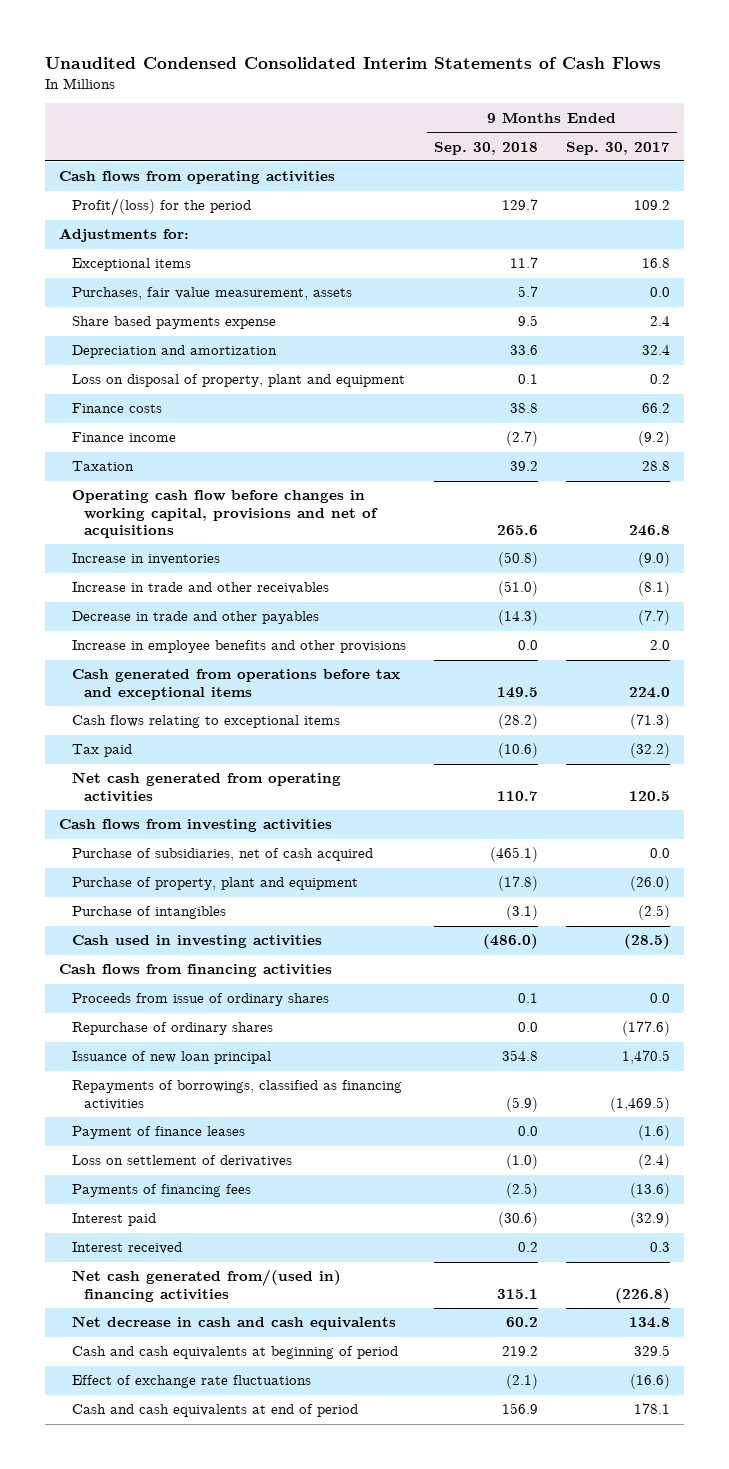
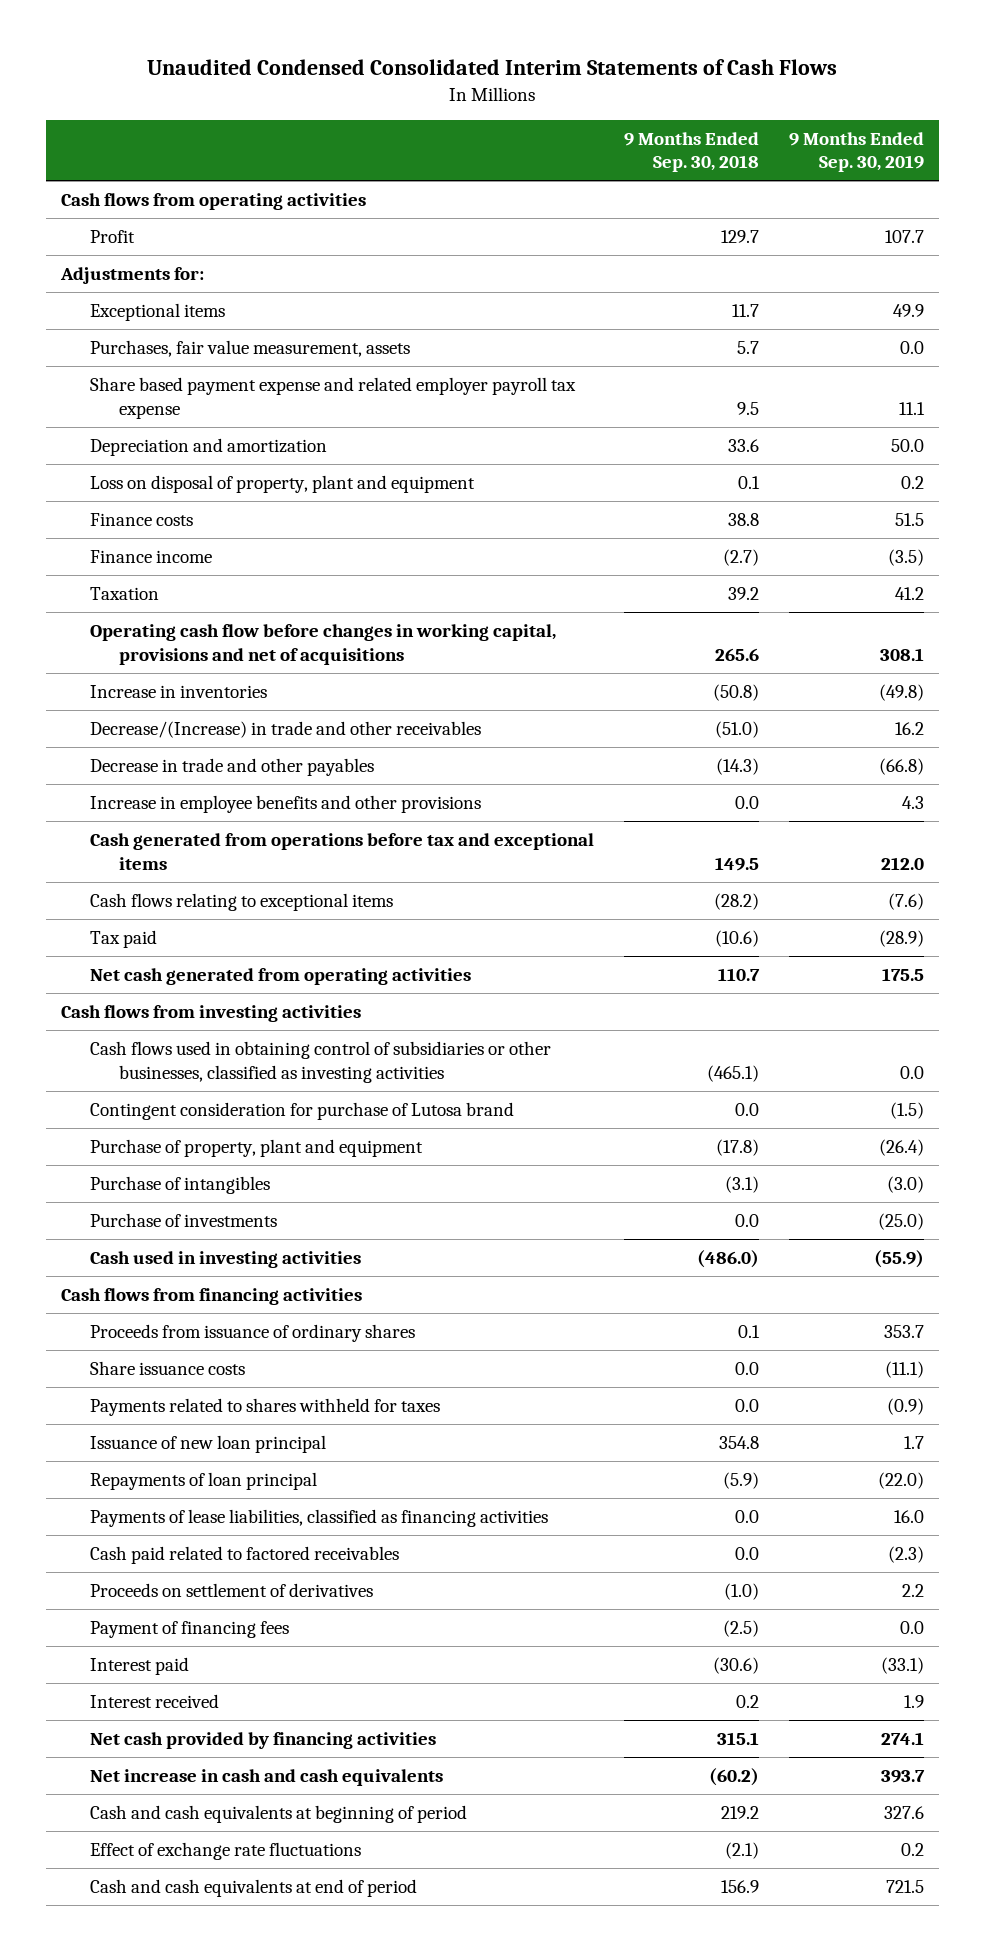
- | 9 Months Ended Sep. 30, 2018 | 9 Months Ended Sep. 30, 2017
+ | 9 Months Ended Sep. 30, 2018 | 9 Months Ended Sep. 30, 2019
- Profit/(loss) for the period | 129.7 | 109.2
+ Profit | 129.7 | 107.7
- Share based payments expense | 9.5 | 2.4
+ Share based payment expense and related employer payroll tax expense | 9.5 | 11.1
- Increase in trade and other receivables | (51.0) | (8.1)
+ Decrease/(Increase) in trade and other receivables | (51.0) | 16.2
- Purchase of subsidiaries, net of cash acquired | (465.1) | 0.0
+ Cash flows used in obtaining control of subsidiaries or other businesses, classified as investing activities | (465.1) | 0.0
+ Contingent consideration for purchase of Lutosa brand | 0.0 | (1.5)
+ Purchase of investments | 0.0 | (25.0)
- Proceeds from issue of ordinary shares | 0.1 | 0.0
- Repurchase of ordinary shares | 0.0 | (177.6)
+ Proceeds from issuance of ordinary shares | 0.1 | 353.7
+ Share issuance costs | 0.0 | (11.1)
+ Payments related to shares withheld for taxes | 0.0 | (0.9)
- Repayments of borrowings, classified as financing activities | (5.9) | (1,469.5)
- Payment of finance leases | 0.0 | (1.6)
- Loss on settlement of derivatives | (1.0) | (2.4)
- Payments of financing fees | (2.5) | (13.6)
+ Repayments of loan principal | (5.9) | (22.0)
+ Payments of lease liabilities, classified as financing activities | 0.0 | 16.0
+ Cash paid related to factored receivables | 0.0 | (2.3)
+ Proceeds on settlement of derivatives | (1.0) | 2.2
+ Payment of financing fees | (2.5) | 0.0
- Net cash generated from/(used in) financing activities | 315.1 | (226.8)
- Net decrease in cash and cash equivalents | 60.2 | 134.8
+ Net cash provided by financing activities | 315.1 | 274.1
+ Net increase in cash and cash equivalents | (60.2) | 393.7

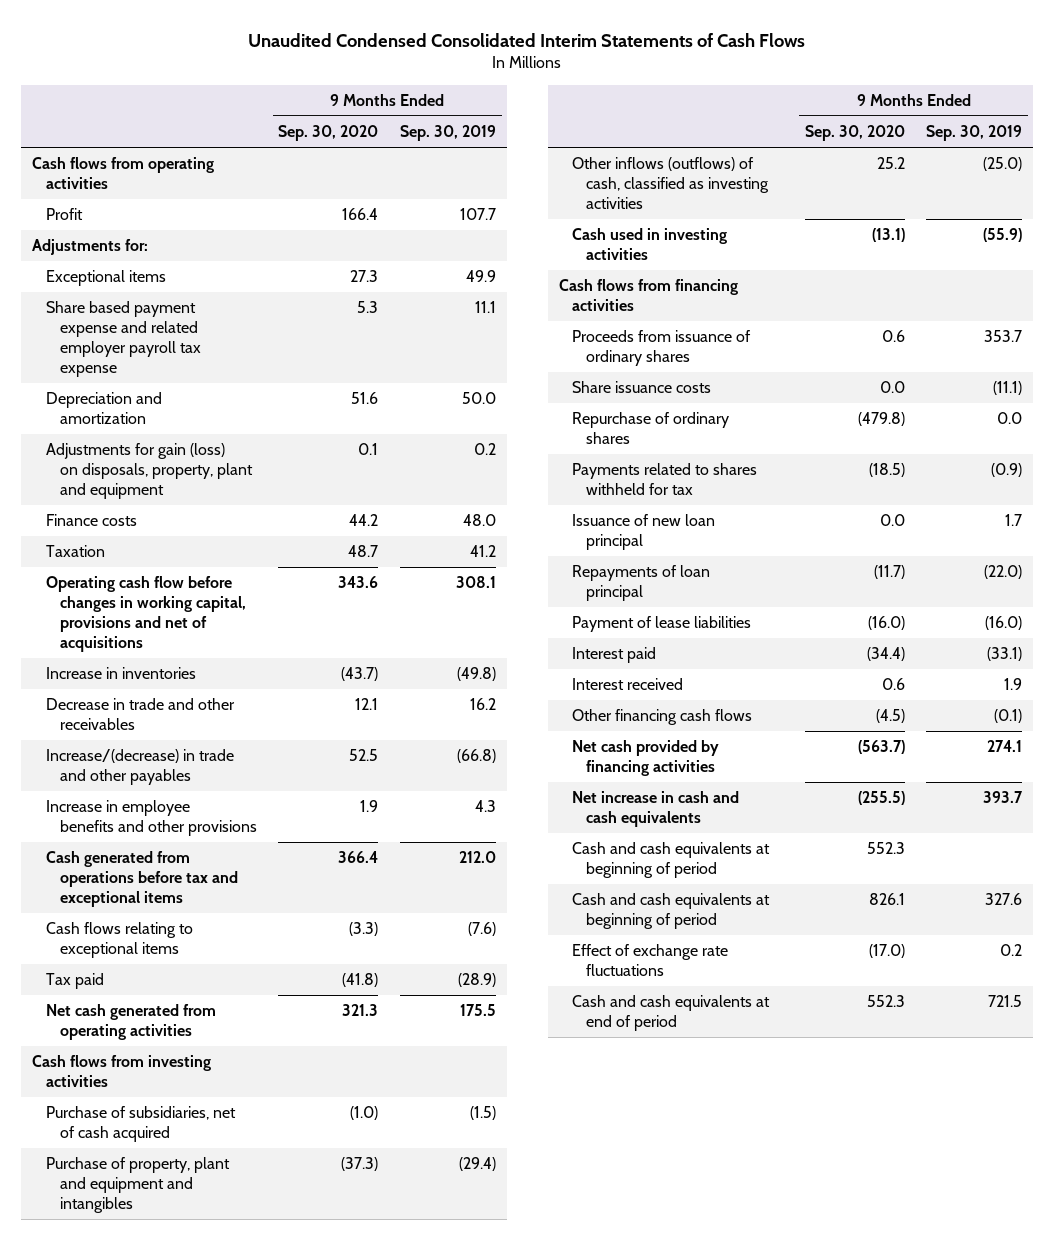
- | 9 Months Ended Sep. 30, 2018 | 9 Months Ended Sep. 30, 2019
+ | 9 Months Ended Sep. 30, 2020 | 9 Months Ended Sep. 30, 2019
- Purchases, fair value measurement, assets | 5.7 | 0.0
- Loss on disposal of property, plant and equipment | 0.1 | 0.2
- Finance costs | 38.8 | 51.5
- Finance income | (2.7) | (3.5)
+ Adjustments for gain (loss) on disposals, property, plant and equipment | 0.1 | 0.2
+ Finance costs | 44.2 | 48.0
- Decrease/(Increase) in trade and other receivables | (51.0) | 16.2
- Decrease in trade and other payables | (14.3) | (66.8)
+ Decrease in trade and other receivables | 12.1 | 16.2
+ Increase/(decrease) in trade and other payables | 52.5 | (66.8)
- Cash flows used in obtaining control of subsidiaries or other businesses, classified as investing activities | (465.1) | 0.0
- Contingent consideration for purchase of Lutosa brand | 0.0 | (1.5)
- Purchase of property, plant and equipment | (17.8) | (26.4)
- Purchase of intangibles | (3.1) | (3.0)
- Purchase of investments | 0.0 | (25.0)
+ Purchase of subsidiaries, net of cash acquired | (1.0) | (1.5)
+ Purchase of property, plant and equipment and intangibles | (37.3) | (29.4)
+ Other inflows (outflows) of cash, classified as investing activities | 25.2 | (25.0)
- Payments related to shares withheld for taxes | 0.0 | (0.9)
+ Repurchase of ordinary shares | (479.8) | 0.0
+ Payments related to shares withheld for tax | (18.5) | (0.9)
- Payments of lease liabilities, classified as financing activities | 0.0 | 16.0
- Cash paid related to factored receivables | 0.0 | (2.3)
- Proceeds on settlement of derivatives | (1.0) | 2.2
- Payment of financing fees | (2.5) | 0.0
+ Payment of lease liabilities | (16.0) | (16.0)
+ Other financing cash flows | (4.5) | (0.1)
+ Cash and cash equivalents at beginning of period | 552.3 |

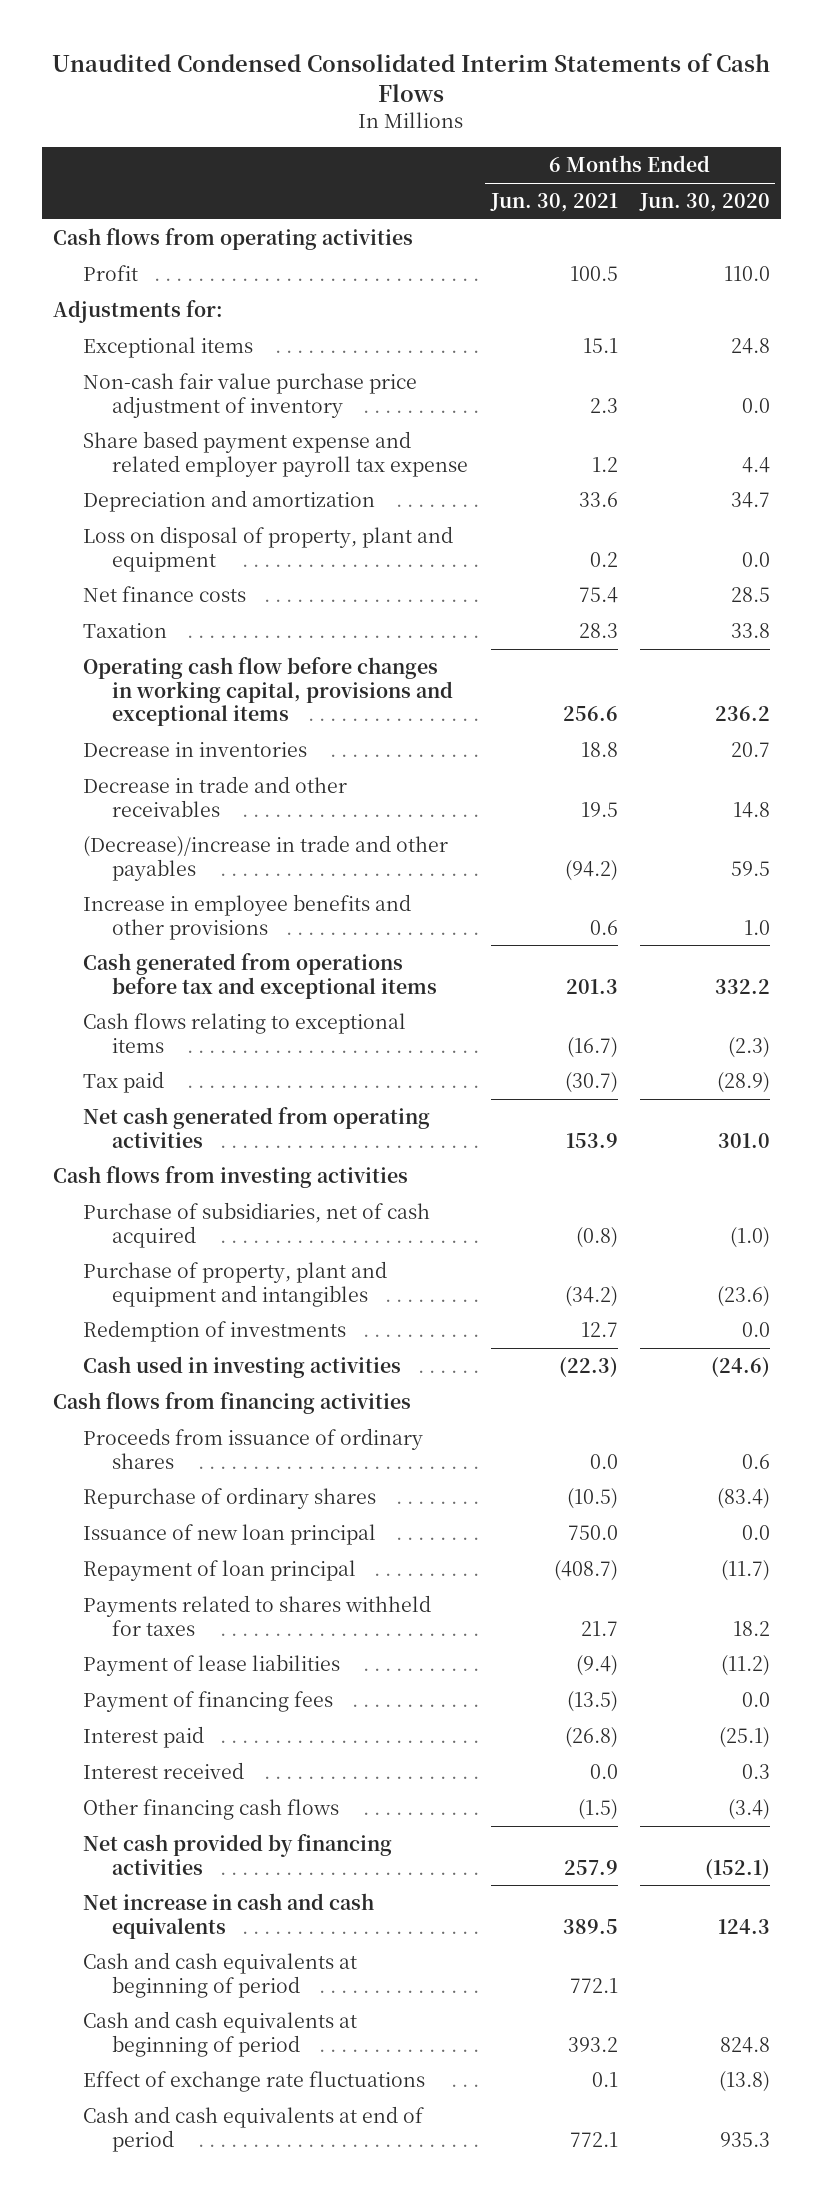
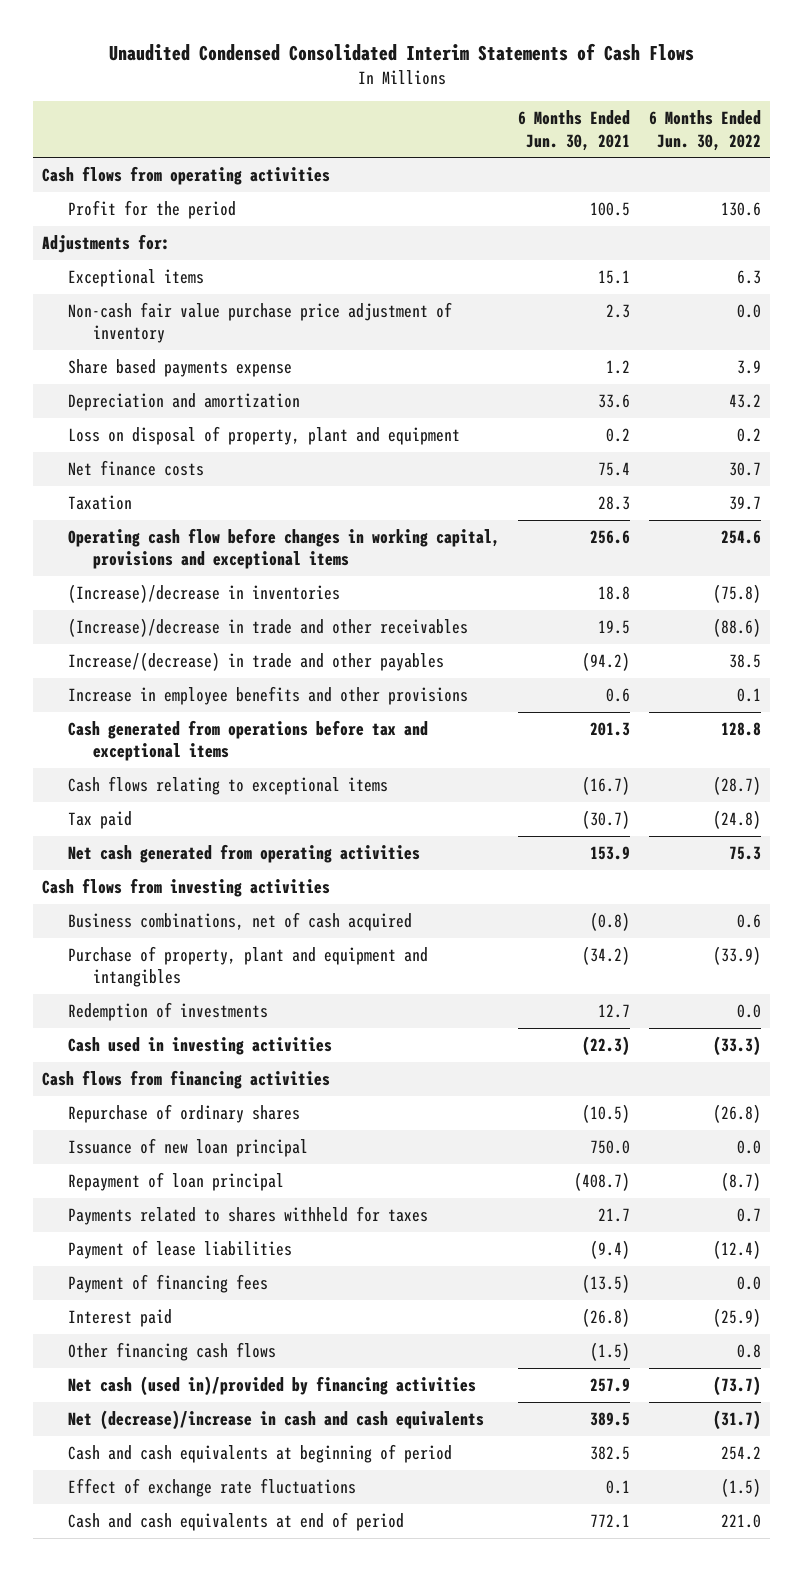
- | 6 Months Ended Jun. 30, 2021 | 6 Months Ended Jun. 30, 2020
+ | 6 Months Ended Jun. 30, 2021 | 6 Months Ended Jun. 30, 2022
- Profit | 100.5 | 110.0
+ Profit for the period | 100.5 | 130.6
- Share based payment expense and related employer payroll tax expense | 1.2 | 4.4
+ Share based payments expense | 1.2 | 3.9
- Decrease in inventories | 18.8 | 20.7
- Decrease in trade and other receivables | 19.5 | 14.8
- (Decrease)/increase in trade and other payables | (94.2) | 59.5
+ (Increase)/decrease in inventories | 18.8 | (75.8)
+ (Increase)/decrease in trade and other receivables | 19.5 | (88.6)
+ Increase/(decrease) in trade and other payables | (94.2) | 38.5
- Purchase of subsidiaries, net of cash acquired | (0.8) | (1.0)
+ Business combinations, net of cash acquired | (0.8) | 0.6
- Proceeds from issuance of ordinary shares | 0.0 | 0.6
- Interest received | 0.0 | 0.3
- Net cash provided by financing activities | 257.9 | (152.1)
- Net increase in cash and cash equivalents | 389.5 | 124.3
- Cash and cash equivalents at beginning of period | 772.1 |
- Cash and cash equivalents at beginning of period | 393.2 | 824.8
+ Net cash (used in)/provided by financing activities | 257.9 | (73.7)
+ Net (decrease)/increase in cash and cash equivalents | 389.5 | (31.7)
+ Cash and cash equivalents at beginning of period | 382.5 | 254.2

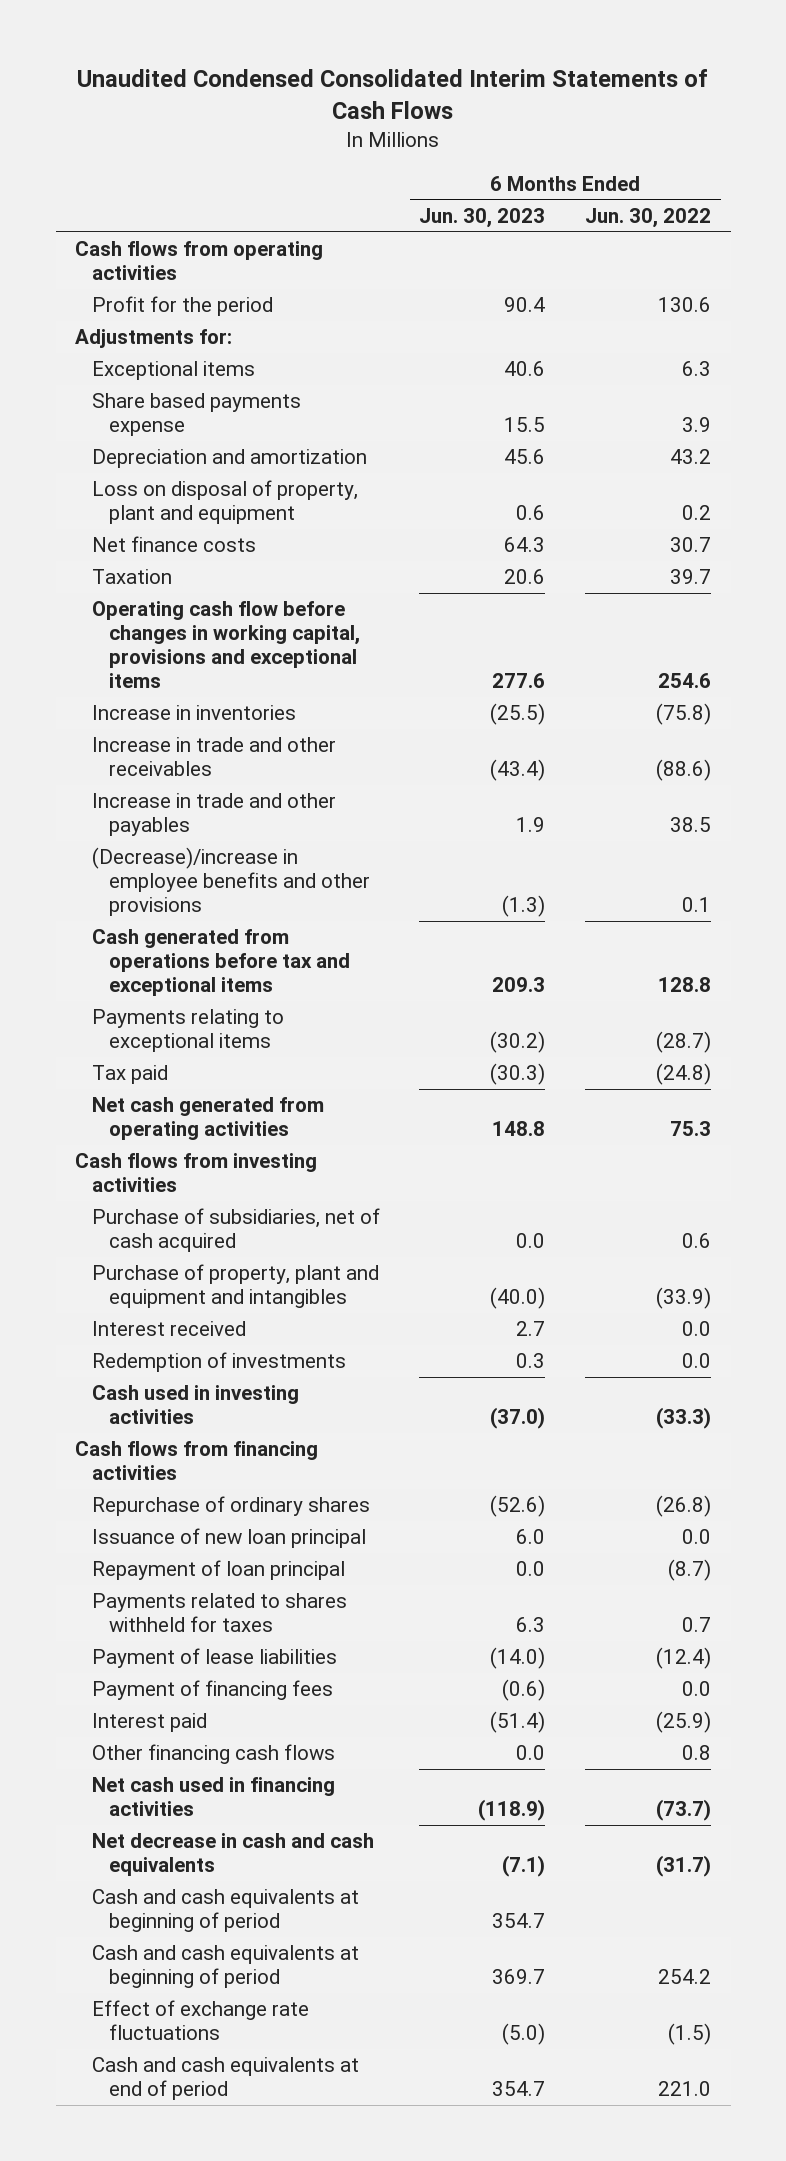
- | 6 Months Ended Jun. 30, 2021 | 6 Months Ended Jun. 30, 2022
+ | 6 Months Ended Jun. 30, 2023 | 6 Months Ended Jun. 30, 2022
- Non-cash fair value purchase price adjustment of inventory | 2.3 | 0.0
- (Increase)/decrease in inventories | 18.8 | (75.8)
- (Increase)/decrease in trade and other receivables | 19.5 | (88.6)
- Increase/(decrease) in trade and other payables | (94.2) | 38.5
- Increase in employee benefits and other provisions | 0.6 | 0.1
+ Increase in inventories | (25.5) | (75.8)
+ Increase in trade and other receivables | (43.4) | (88.6)
+ Increase in trade and other payables | 1.9 | 38.5
+ (Decrease)/increase in employee benefits and other provisions | (1.3) | 0.1
- Cash flows relating to exceptional items | (16.7) | (28.7)
+ Payments relating to exceptional items | (30.2) | (28.7)
- Business combinations, net of cash acquired | (0.8) | 0.6
+ Purchase of subsidiaries, net of cash acquired | 0.0 | 0.6
+ Interest received | 2.7 | 0.0
- Net cash (used in)/provided by financing activities | 257.9 | (73.7)
- Net (decrease)/increase in cash and cash equivalents | 389.5 | (31.7)
+ Net cash used in financing activities | (118.9) | (73.7)
+ Net decrease in cash and cash equivalents | (7.1) | (31.7)
+ Cash and cash equivalents at beginning of period | 354.7 |

